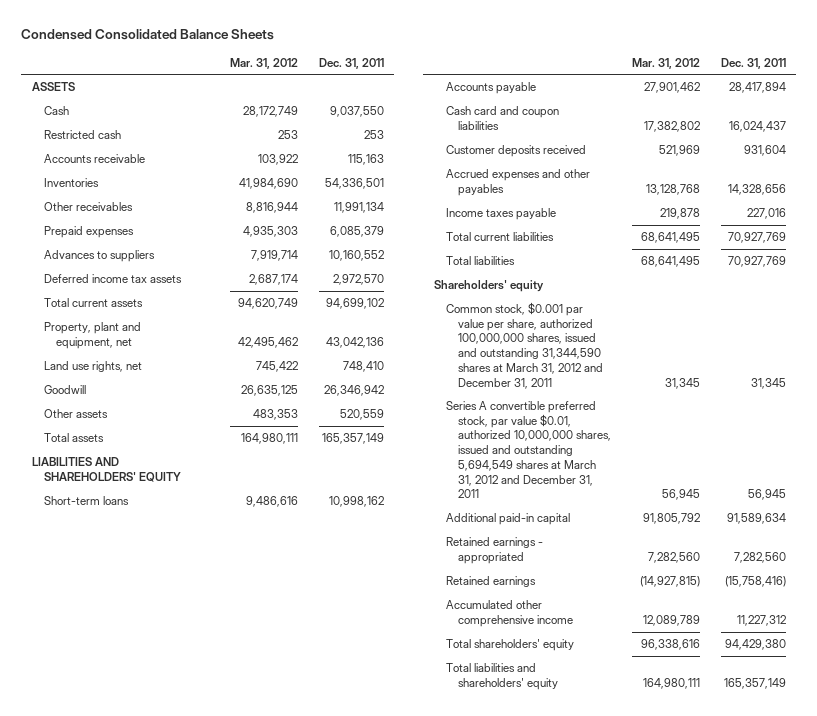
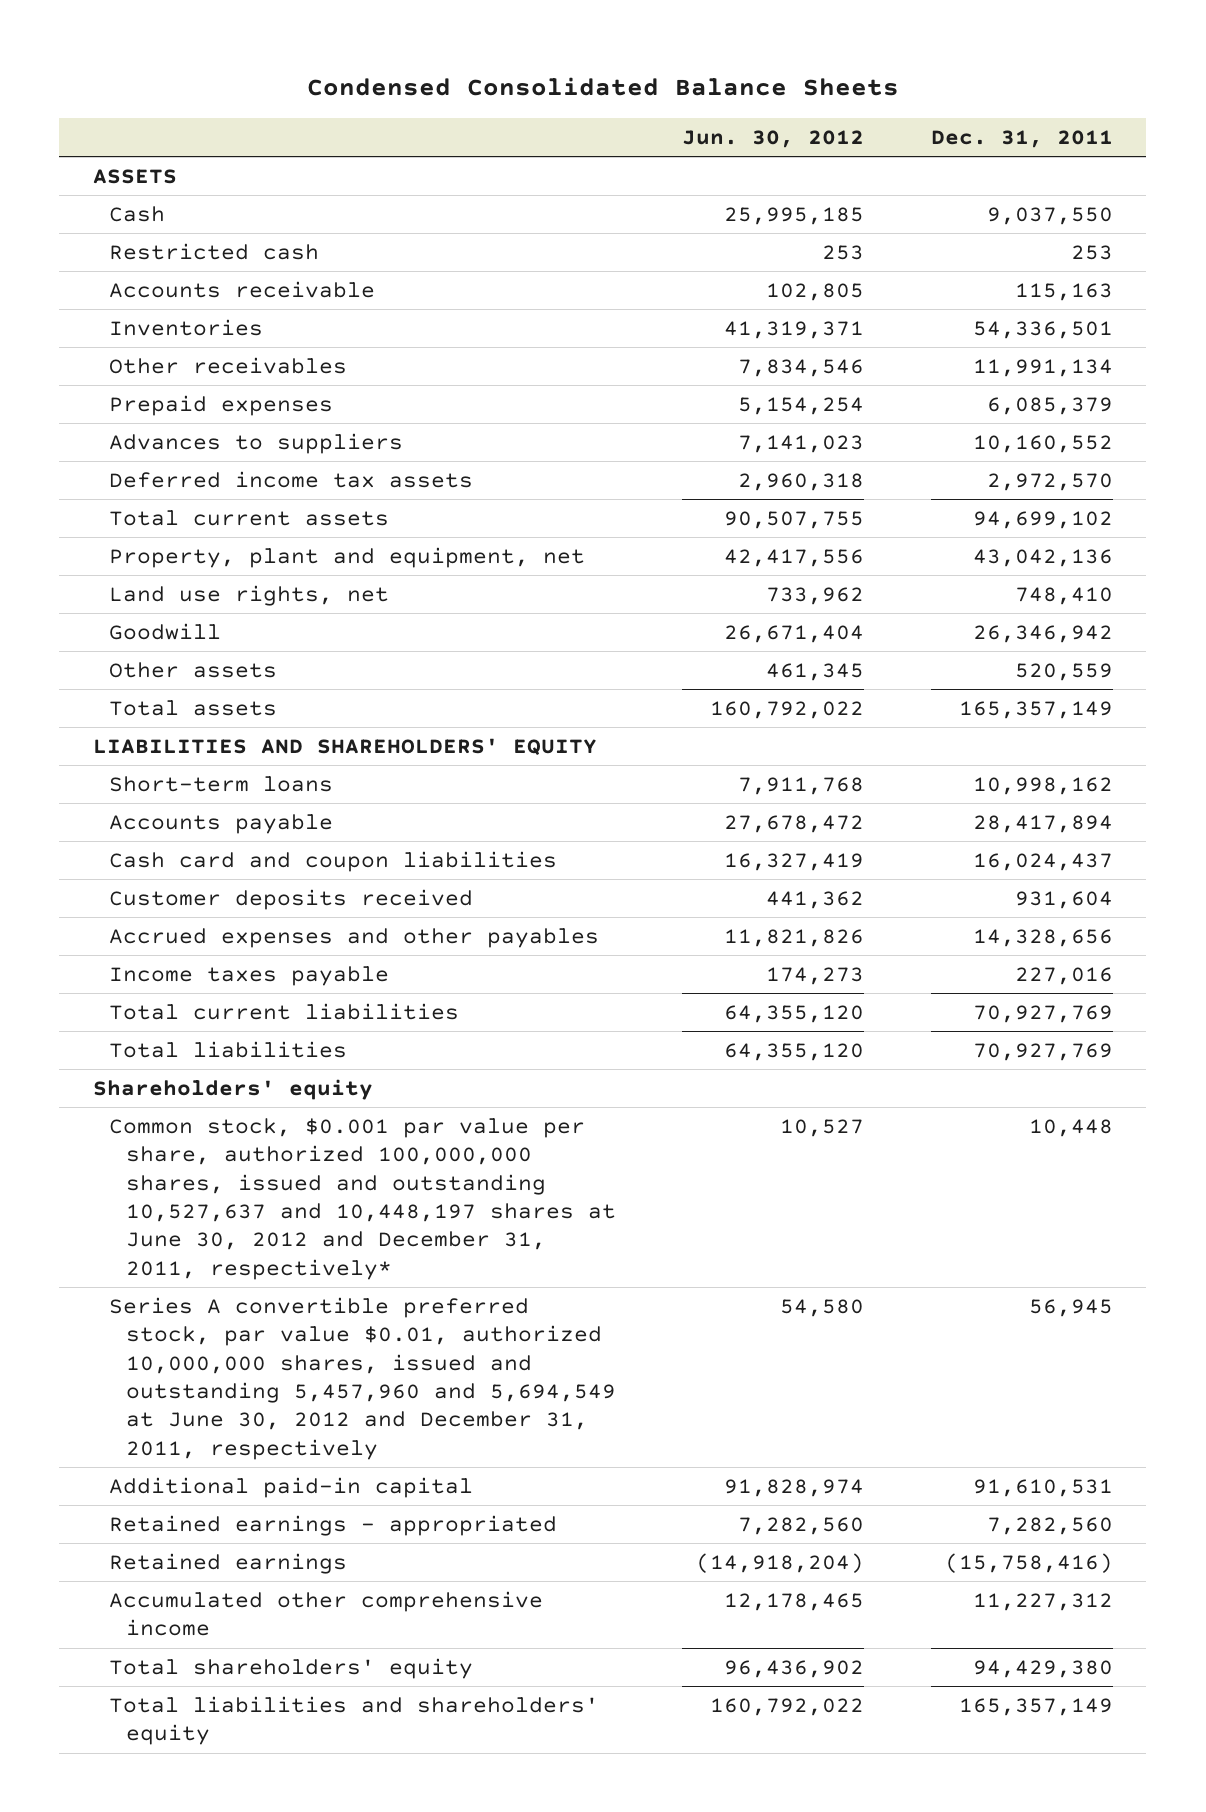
- | Mar. 31, 2012 | Dec. 31, 2011
+ | Jun. 30, 2012 | Dec. 31, 2011
- Common stock, $0.001 par value per share, authorized 100,000,000 shares, issued and outstanding 31,344,590 shares at March 31, 2012 and December 31, 2011 | 31,345 | 31,345
- Series A convertible preferred stock, par value $0.01, authorized 10,000,000 shares, issued and outstanding 5,694,549 shares at March 31, 2012 and December 31, 2011 | 56,945 | 56,945
- Additional paid-in capital | 91,805,792 | 91,589,634
+ Common stock, $0.001 par value per share, authorized 100,000,000 shares, issued and outstanding 10,527,637 and 10,448,197 shares at June 30, 2012 and December 31, 2011, respectively* | 10,527 | 10,448
+ Series A convertible preferred stock, par value $0.01, authorized 10,000,000 shares, issued and outstanding 5,457,960 and 5,694,549 at June 30, 2012 and December 31, 2011, respectively | 54,580 | 56,945
+ Additional paid-in capital | 91,828,974 | 91,610,531

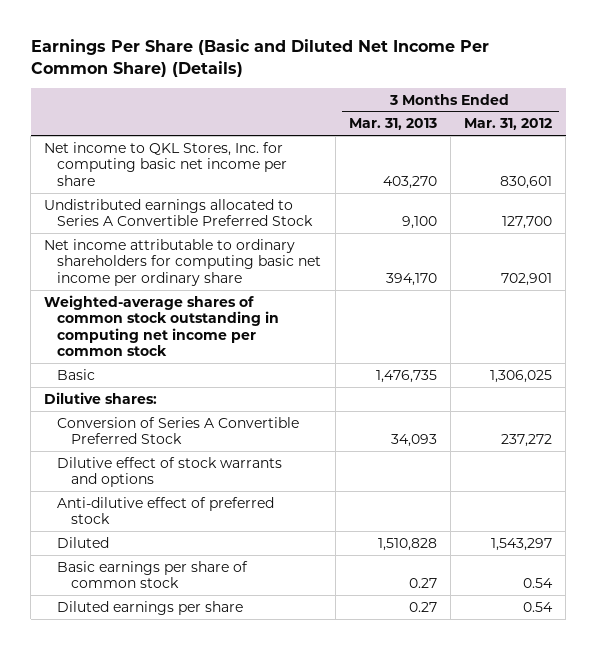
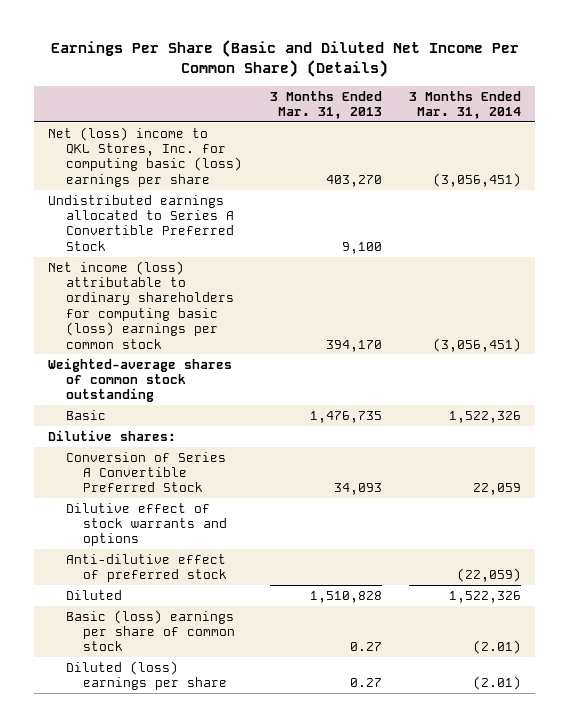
- | 3 Months Ended Mar. 31, 2013 | 3 Months Ended Mar. 31, 2012
+ | 3 Months Ended Mar. 31, 2013 | 3 Months Ended Mar. 31, 2014
- Net income to QKL Stores, Inc. for computing basic net income per share | 403,270 | 830,601
+ Net (loss) income to QKL Stores, Inc. for computing basic (loss) earnings per share | 403,270 | (3,056,451)
- Net income attributable to ordinary shareholders for computing basic net income per ordinary share | 394,170 | 702,901
- Weighted-average shares of common stock outstanding in computing net income per common stock
+ Net income (loss) attributable to ordinary shareholders for computing basic (loss) earnings per common stock | 394,170 | (3,056,451)
+ Weighted-average shares of common stock outstanding
- Basic earnings per share of common stock | 0.27 | 0.54
- Diluted earnings per share | 0.27 | 0.54
+ Basic (loss) earnings per share of common stock | 0.27 | (2.01)
+ Diluted (loss) earnings per share | 0.27 | (2.01)

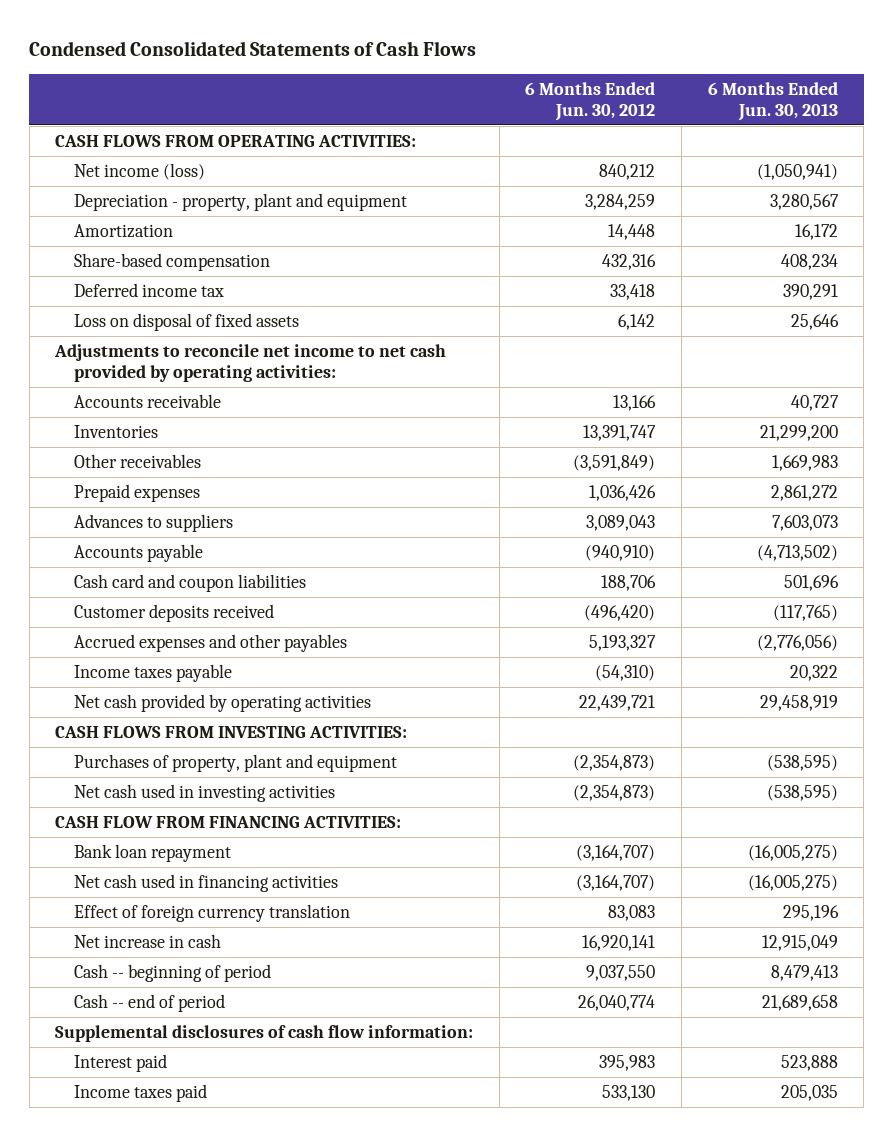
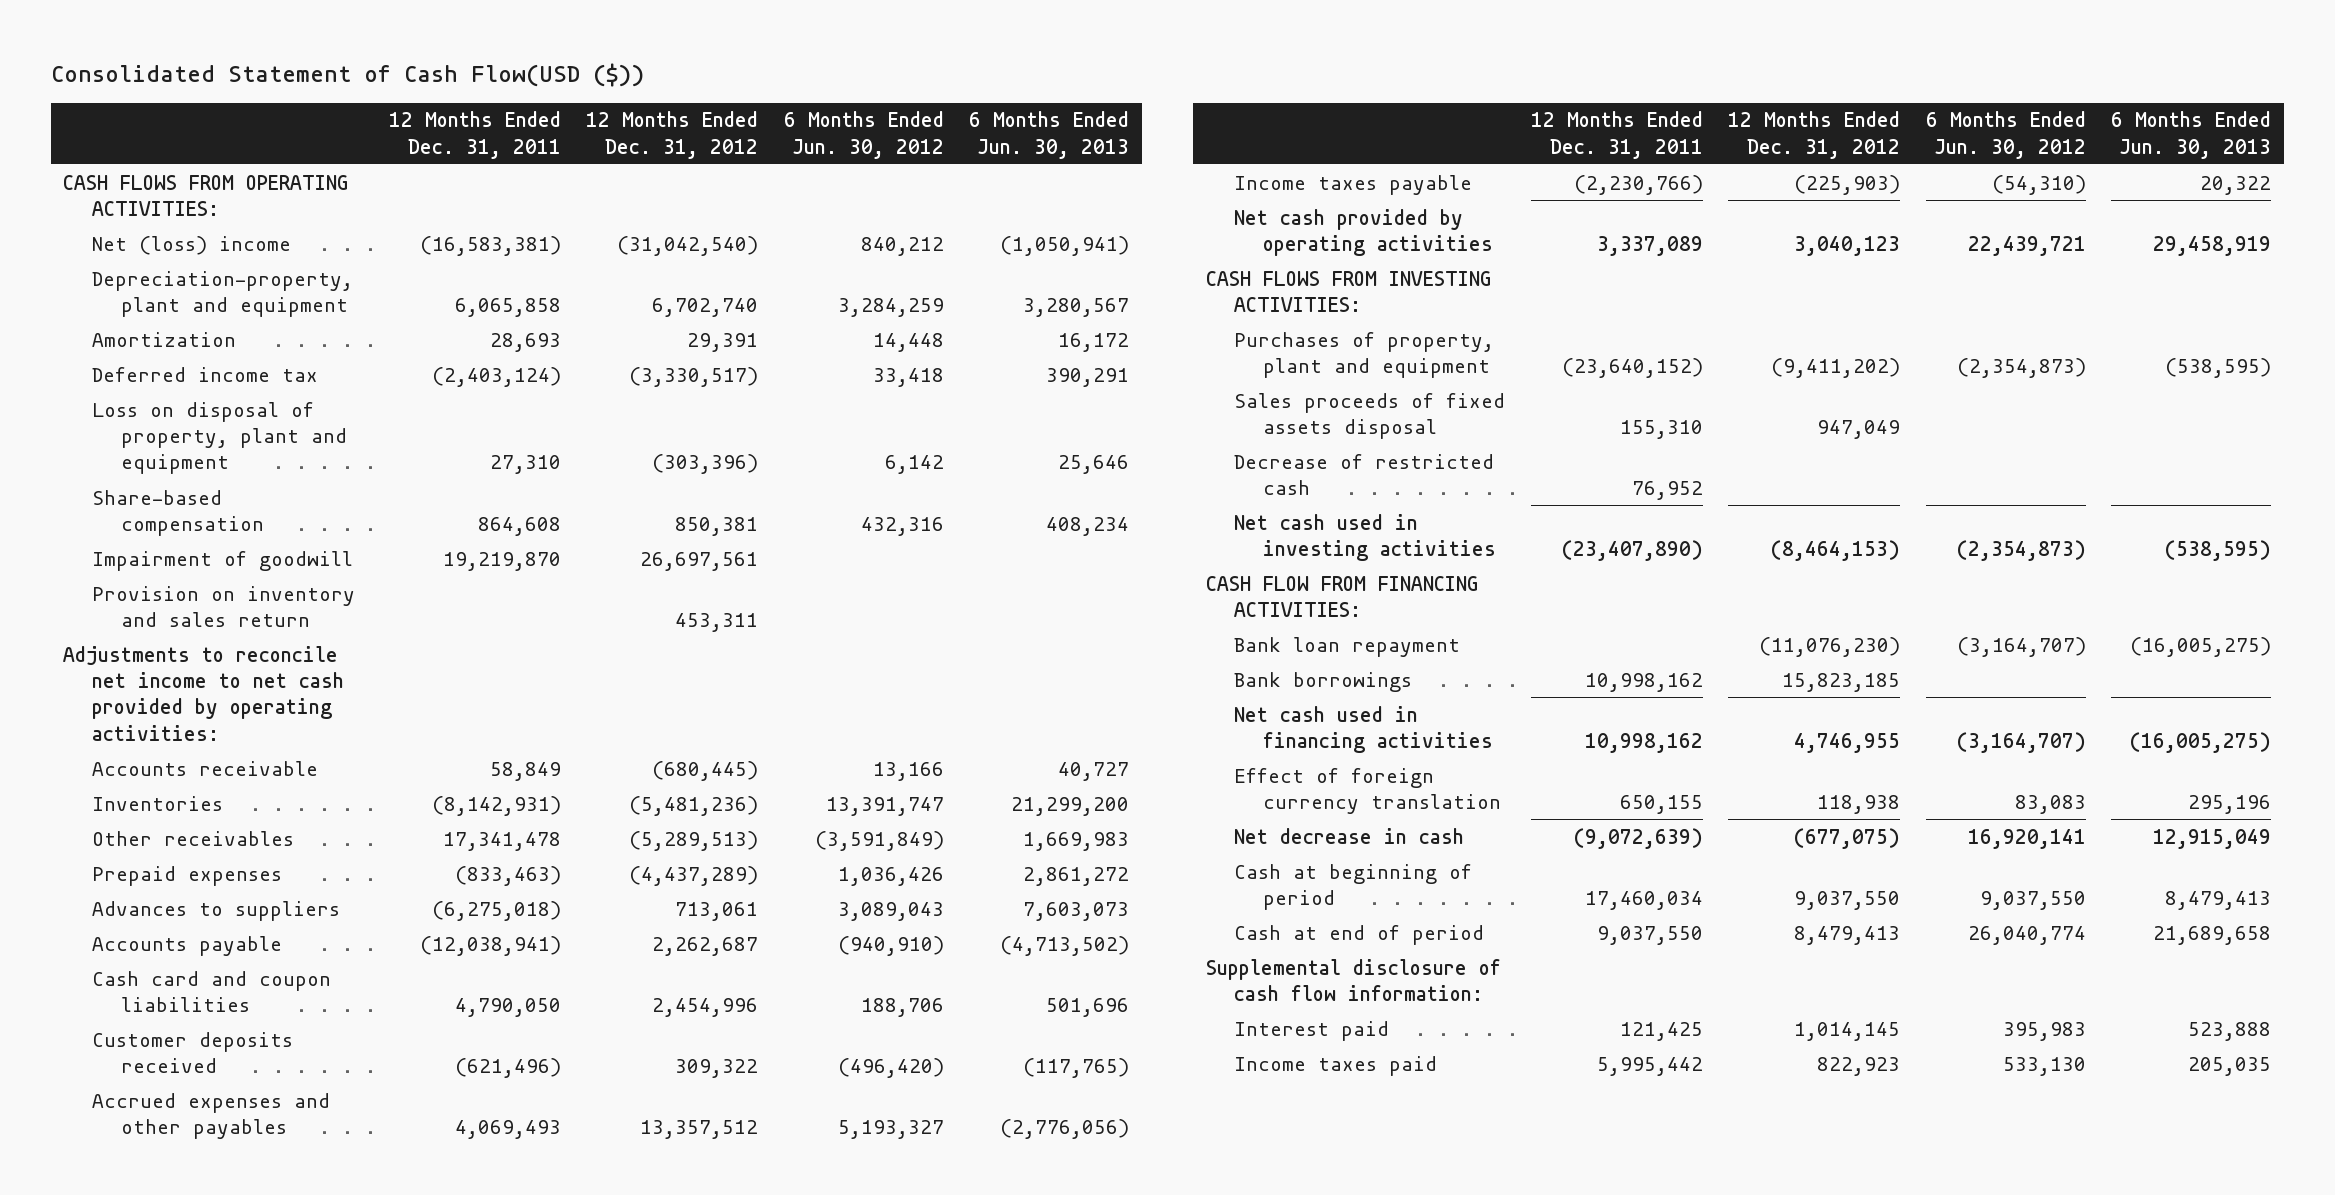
- Condensed Consolidated Statements of Cash Flows
+ Consolidated Statement of Cash Flow(USD ($))
- | 6 Months Ended Jun. 30, 2012 | 6 Months Ended Jun. 30, 2013
+ | 12 Months Ended Dec. 31, 2011 | 12 Months Ended Dec. 31, 2012 | 6 Months Ended Jun. 30, 2012 | 6 Months Ended Jun. 30, 2013
- Net income (loss) | 840,212 | (1,050,941)
- Depreciation - property, plant and equipment | 3,284,259 | 3,280,567
+ Net (loss) income | (16,583,381) | (31,042,540) | 840,212 | (1,050,941)
+ Depreciation-property, plant and equipment | 6,065,858 | 6,702,740 | 3,284,259 | 3,280,567
- Loss on disposal of fixed assets | 6,142 | 25,646
+ Loss on disposal of property, plant and equipment | 27,310 | (303,396) | 6,142 | 25,646
moved down: Share-based compensation | 864,608 | 850,381 | 432,316 | 408,234
+ Impairment of goodwill | 19,219,870 | 26,697,561 | |
+ Provision on inventory and sales return | | 453,311 | |
+ Sales proceeds of fixed assets disposal | 155,310 | 947,049 | |
+ Decrease of restricted cash | 76,952 | | |
+ Bank borrowings | 10,998,162 | 15,823,185 | |
- Net increase in cash | 16,920,141 | 12,915,049
- Cash -- beginning of period | 9,037,550 | 8,479,413
- Cash -- end of period | 26,040,774 | 21,689,658
- Supplemental disclosures of cash flow information:
+ Net decrease in cash | (9,072,639) | (677,075) | 16,920,141 | 12,915,049
+ Cash at beginning of period | 17,460,034 | 9,037,550 | 9,037,550 | 8,479,413
+ Cash at end of period | 9,037,550 | 8,479,413 | 26,040,774 | 21,689,658
+ Supplemental disclosure of cash flow information:

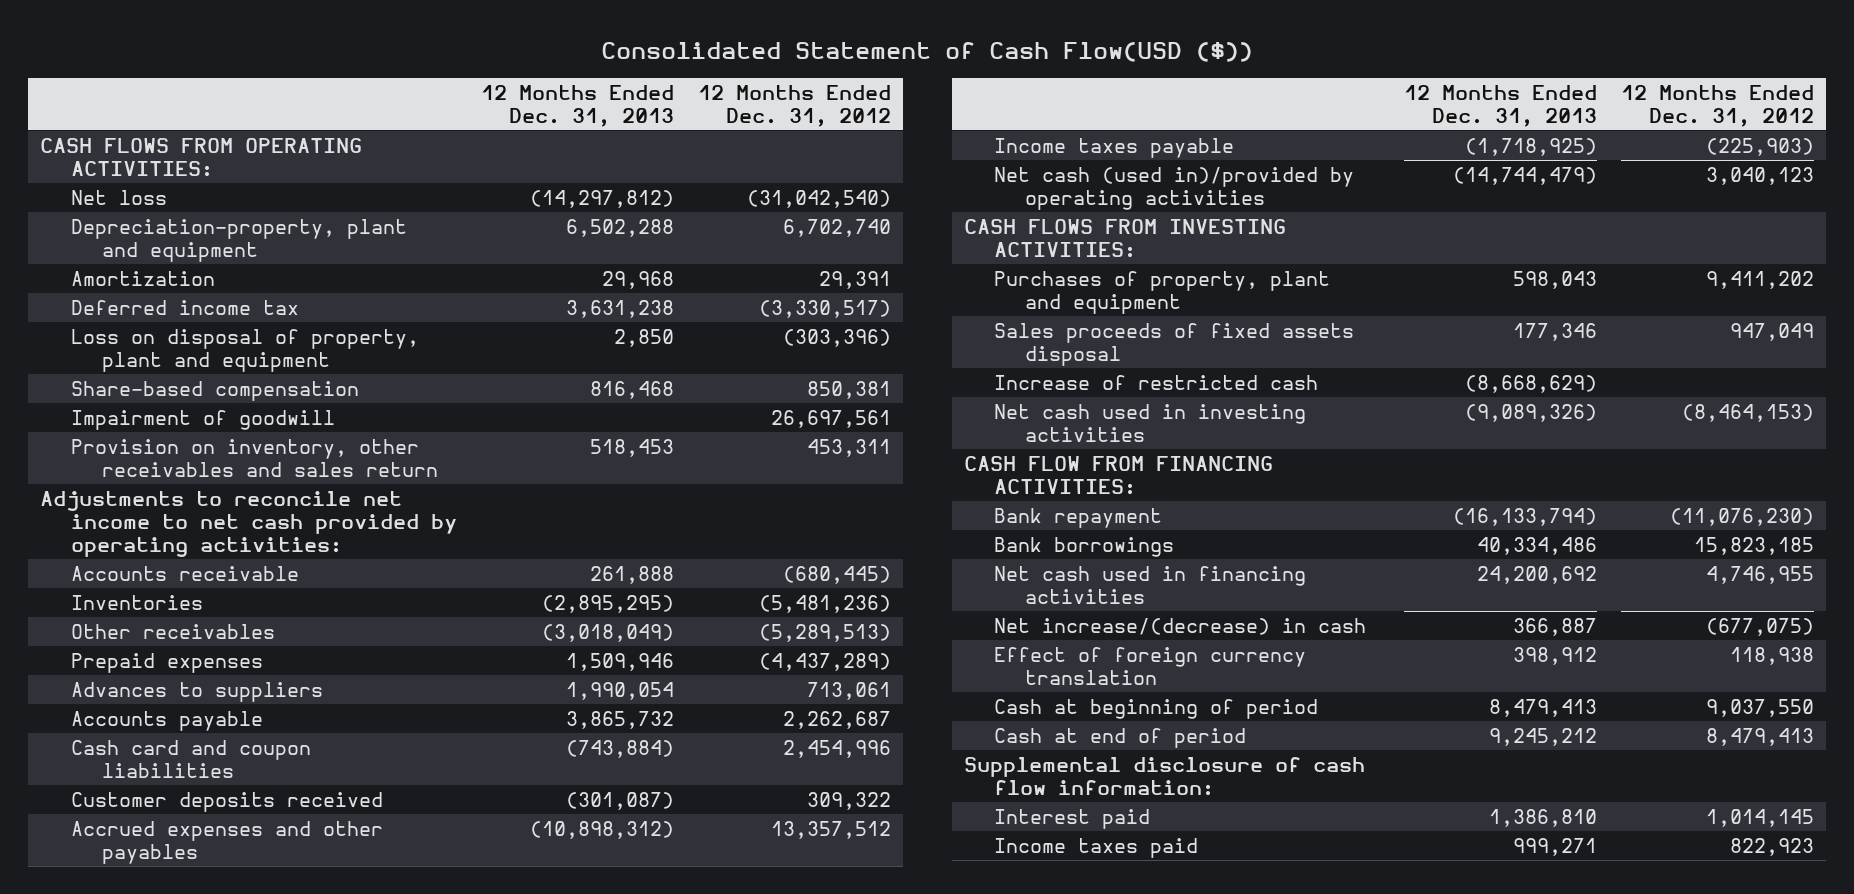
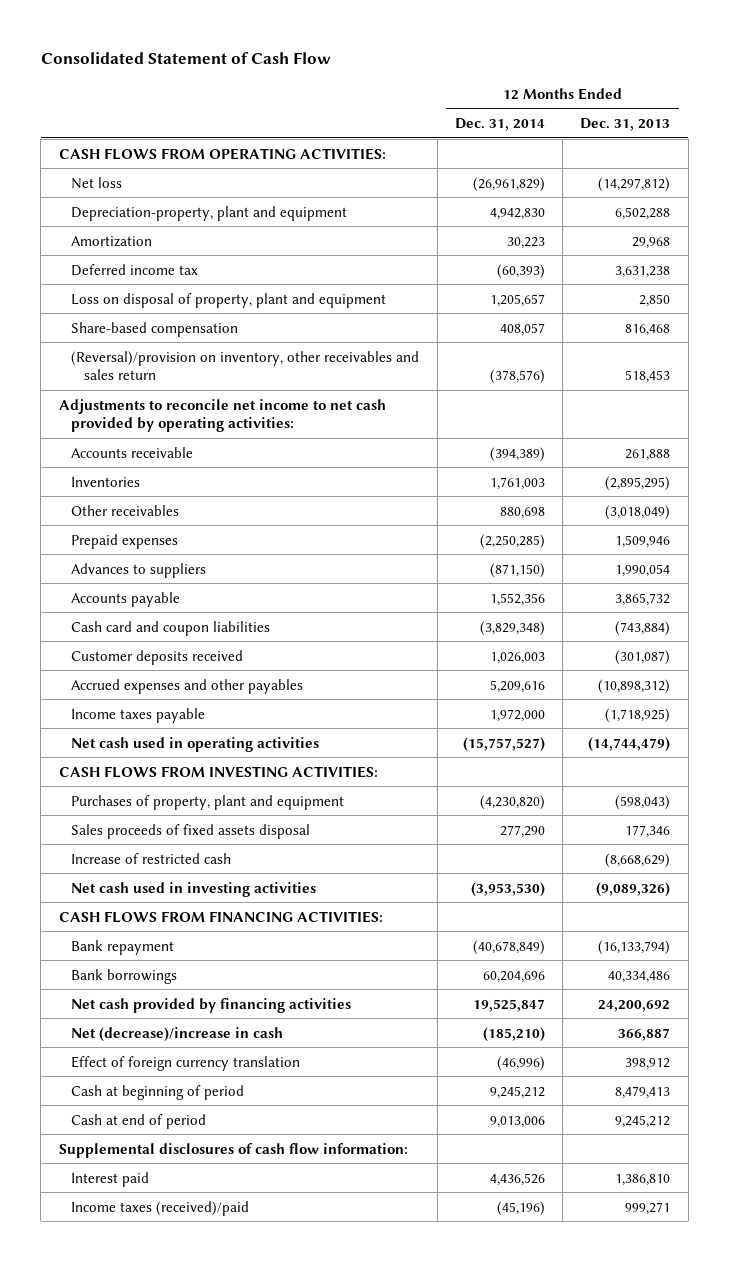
- Consolidated Statement of Cash Flow(USD ($))
+ Consolidated Statement of Cash Flow
- | 12 Months Ended Dec. 31, 2013 | 12 Months Ended Dec. 31, 2012
+ | 12 Months Ended Dec. 31, 2014 | 12 Months Ended Dec. 31, 2013
- Impairment of goodwill | | 26,697,561
- Provision on inventory, other receivables and sales return | 518,453 | 453,311
+ (Reversal)/provision on inventory, other receivables and sales return | (378,576) | 518,453
- Net cash (used in)/provided by operating activities | (14,744,479) | 3,040,123
+ Net cash used in operating activities | (15,757,527) | (14,744,479)
- Purchases of property, plant and equipment | 598,043 | 9,411,202
+ Purchases of property, plant and equipment | (4,230,820) | (598,043)
- CASH FLOW FROM FINANCING ACTIVITIES:
+ CASH FLOWS FROM FINANCING ACTIVITIES:
- Net cash used in financing activities | 24,200,692 | 4,746,955
- Net increase/(decrease) in cash | 366,887 | (677,075)
+ Net cash provided by financing activities | 19,525,847 | 24,200,692
+ Net (decrease)/increase in cash | (185,210) | 366,887
- Supplemental disclosure of cash flow information:
+ Supplemental disclosures of cash flow information:
- Income taxes paid | 999,271 | 822,923
+ Income taxes (received)/paid | (45,196) | 999,271

